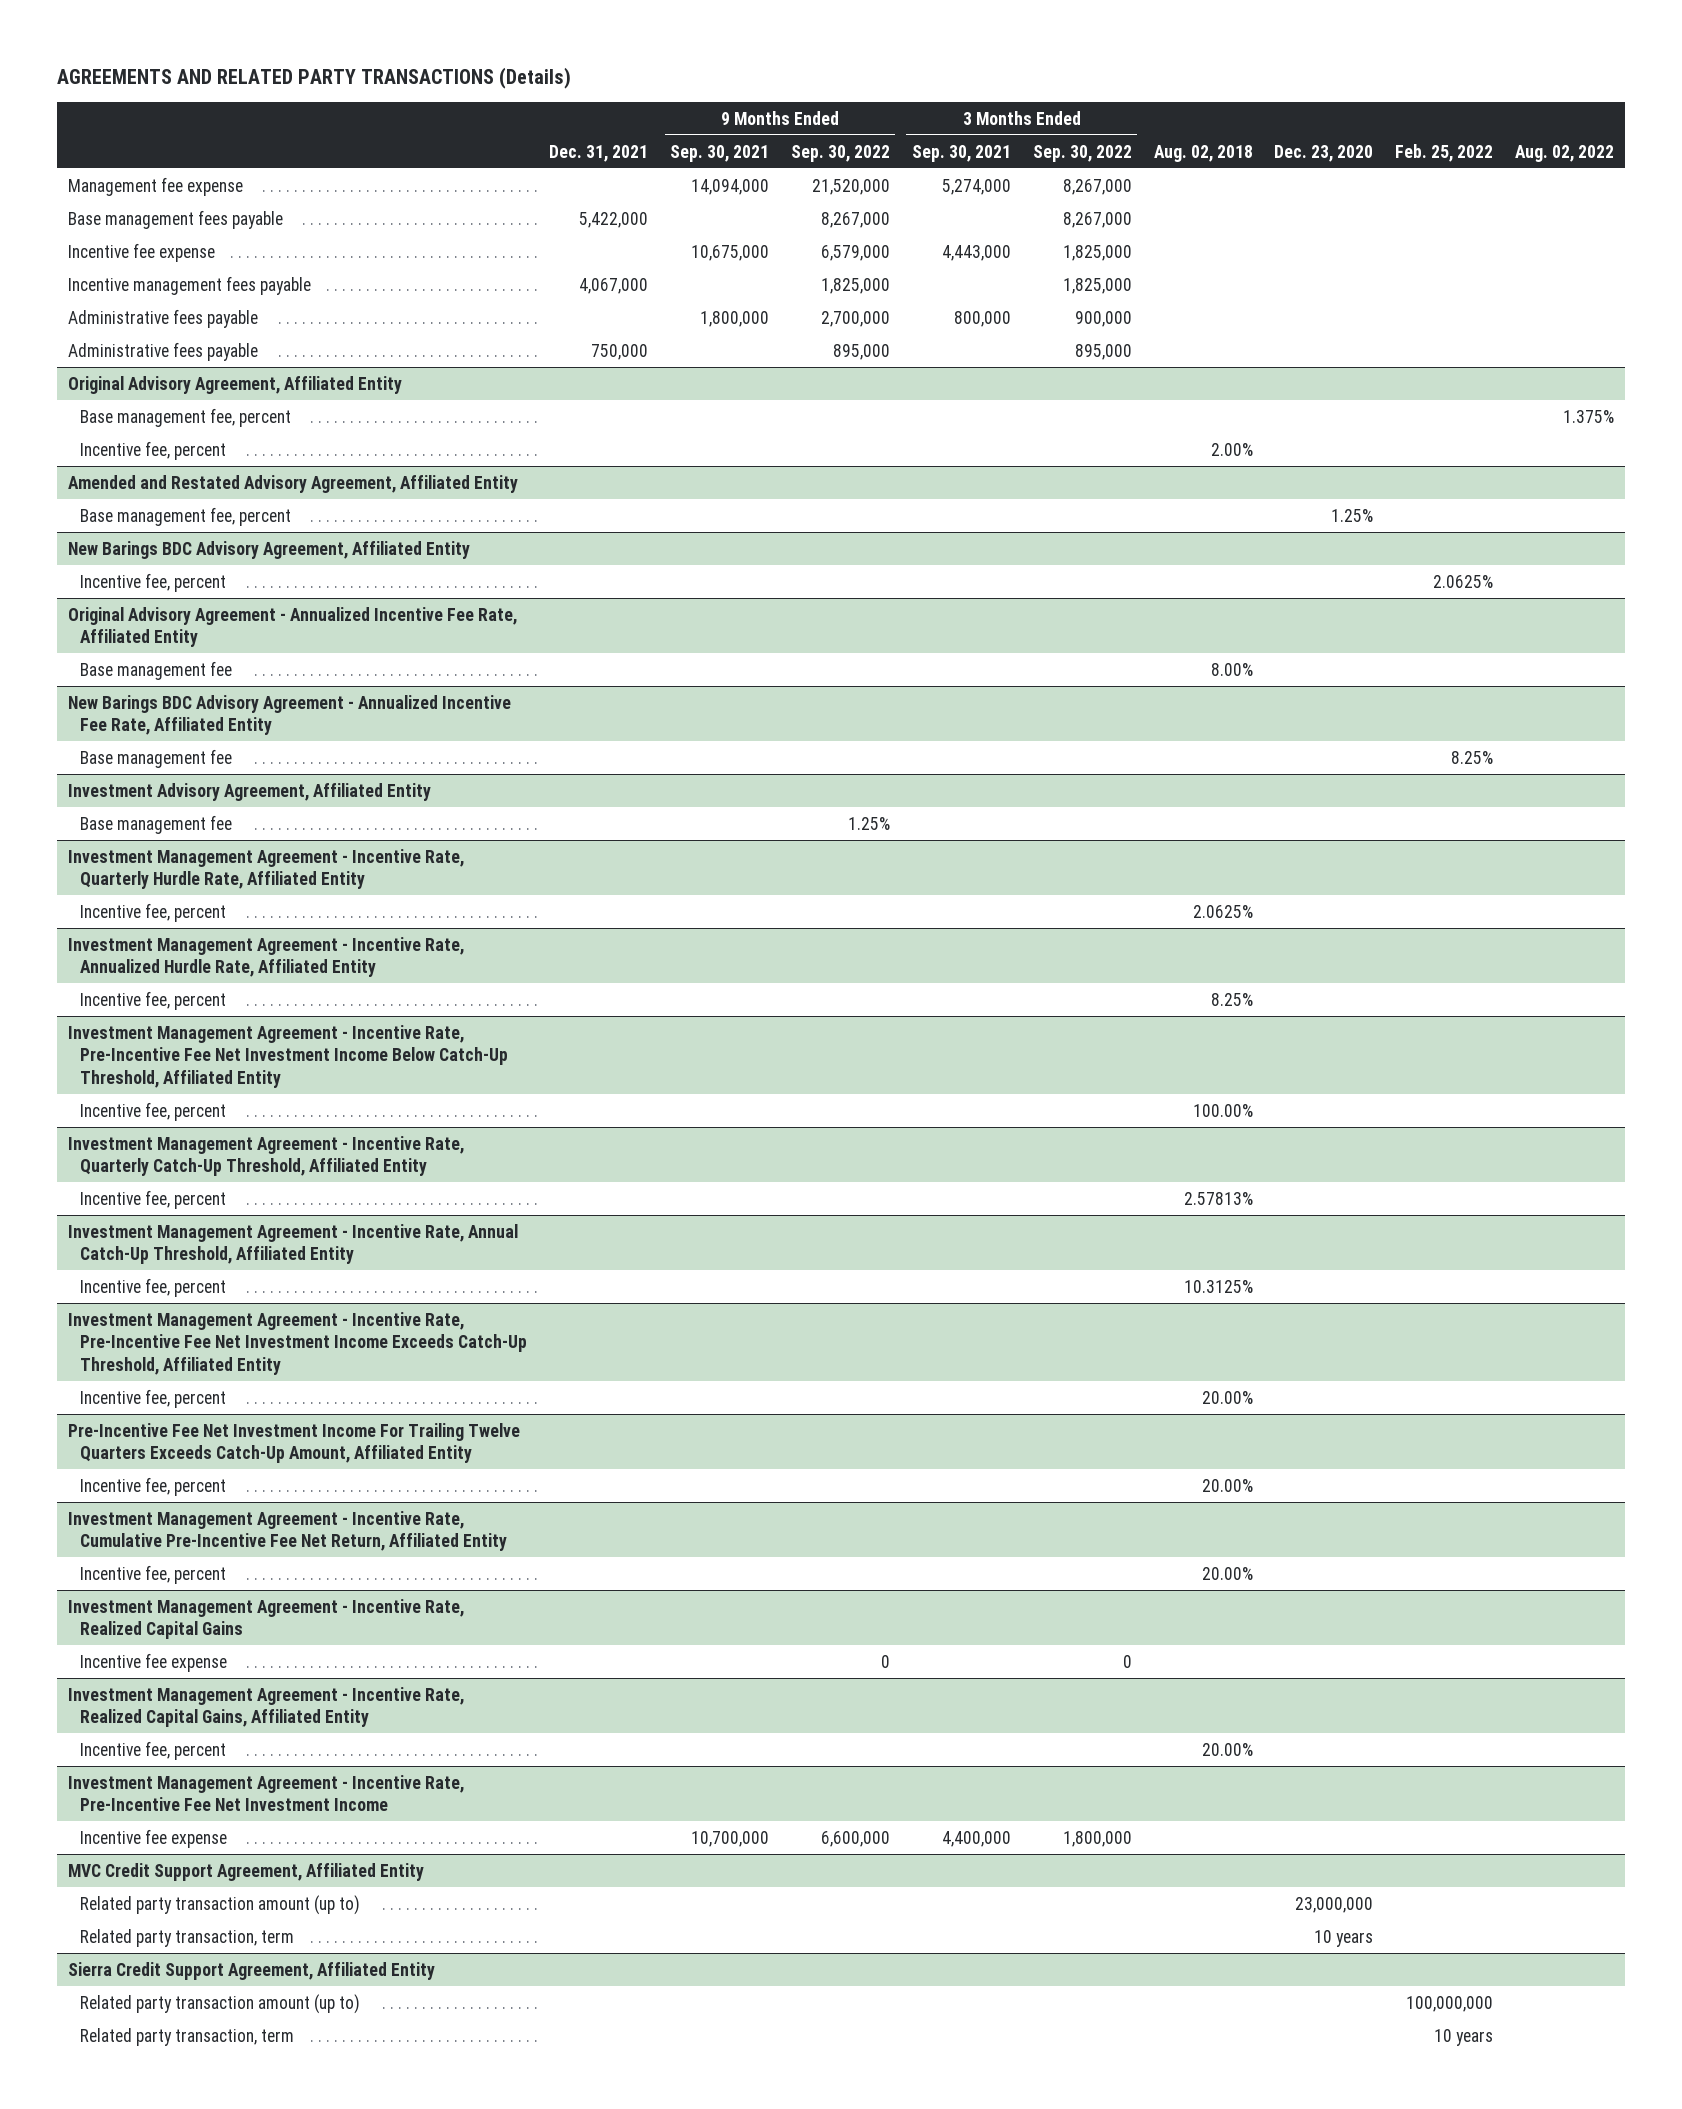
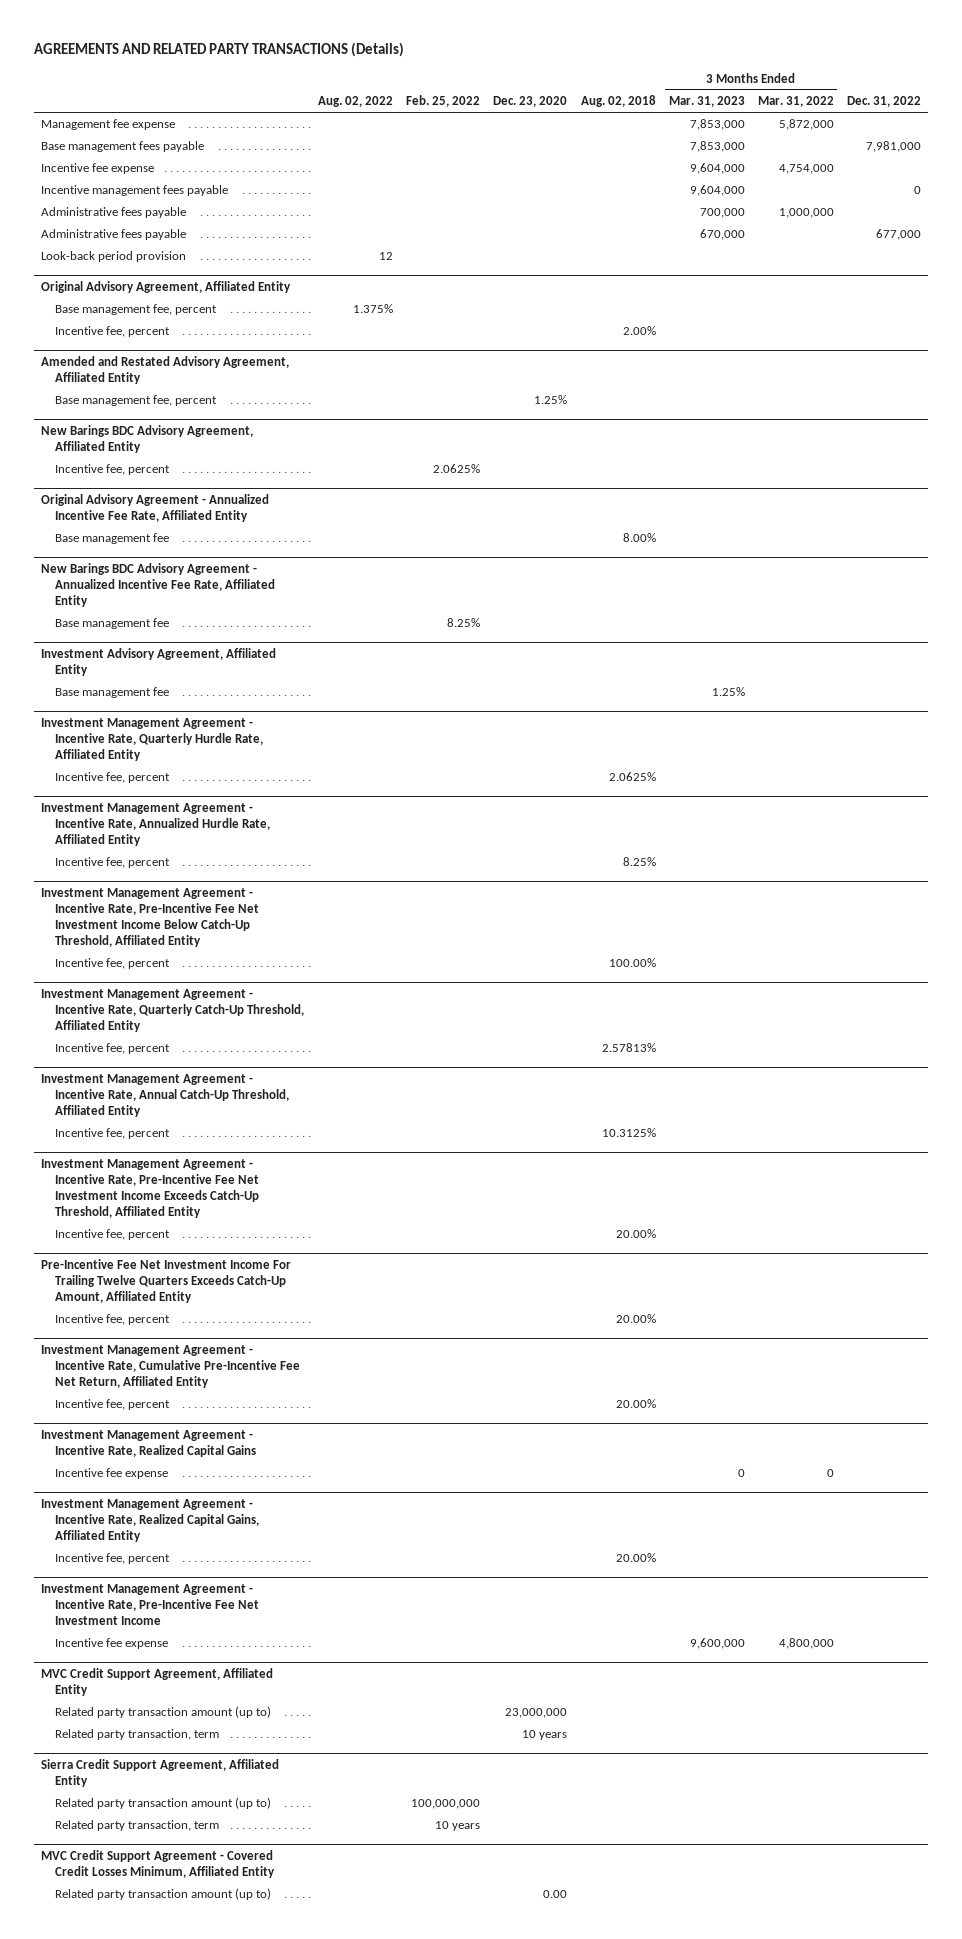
- | Dec. 31, 2021 | 9 Months Ended Sep. 30, 2021 | 9 Months Ended Sep. 30, 2022 | 3 Months Ended Sep. 30, 2021 | 3 Months Ended Sep. 30, 2022 | Aug. 02, 2018 | Dec. 23, 2020 | Feb. 25, 2022 | Aug. 02, 2022
+ | Aug. 02, 2022 | Feb. 25, 2022 | Dec. 23, 2020 | Aug. 02, 2018 | 3 Months Ended Mar. 31, 2023 | 3 Months Ended Mar. 31, 2022 | Dec. 31, 2022
+ Look-back period provision | 12 | | | | | |
+ MVC Credit Support Agreement - Covered Credit Losses Minimum, Affiliated Entity
+ Related party transaction amount (up to) | | | 0.00 | | | |

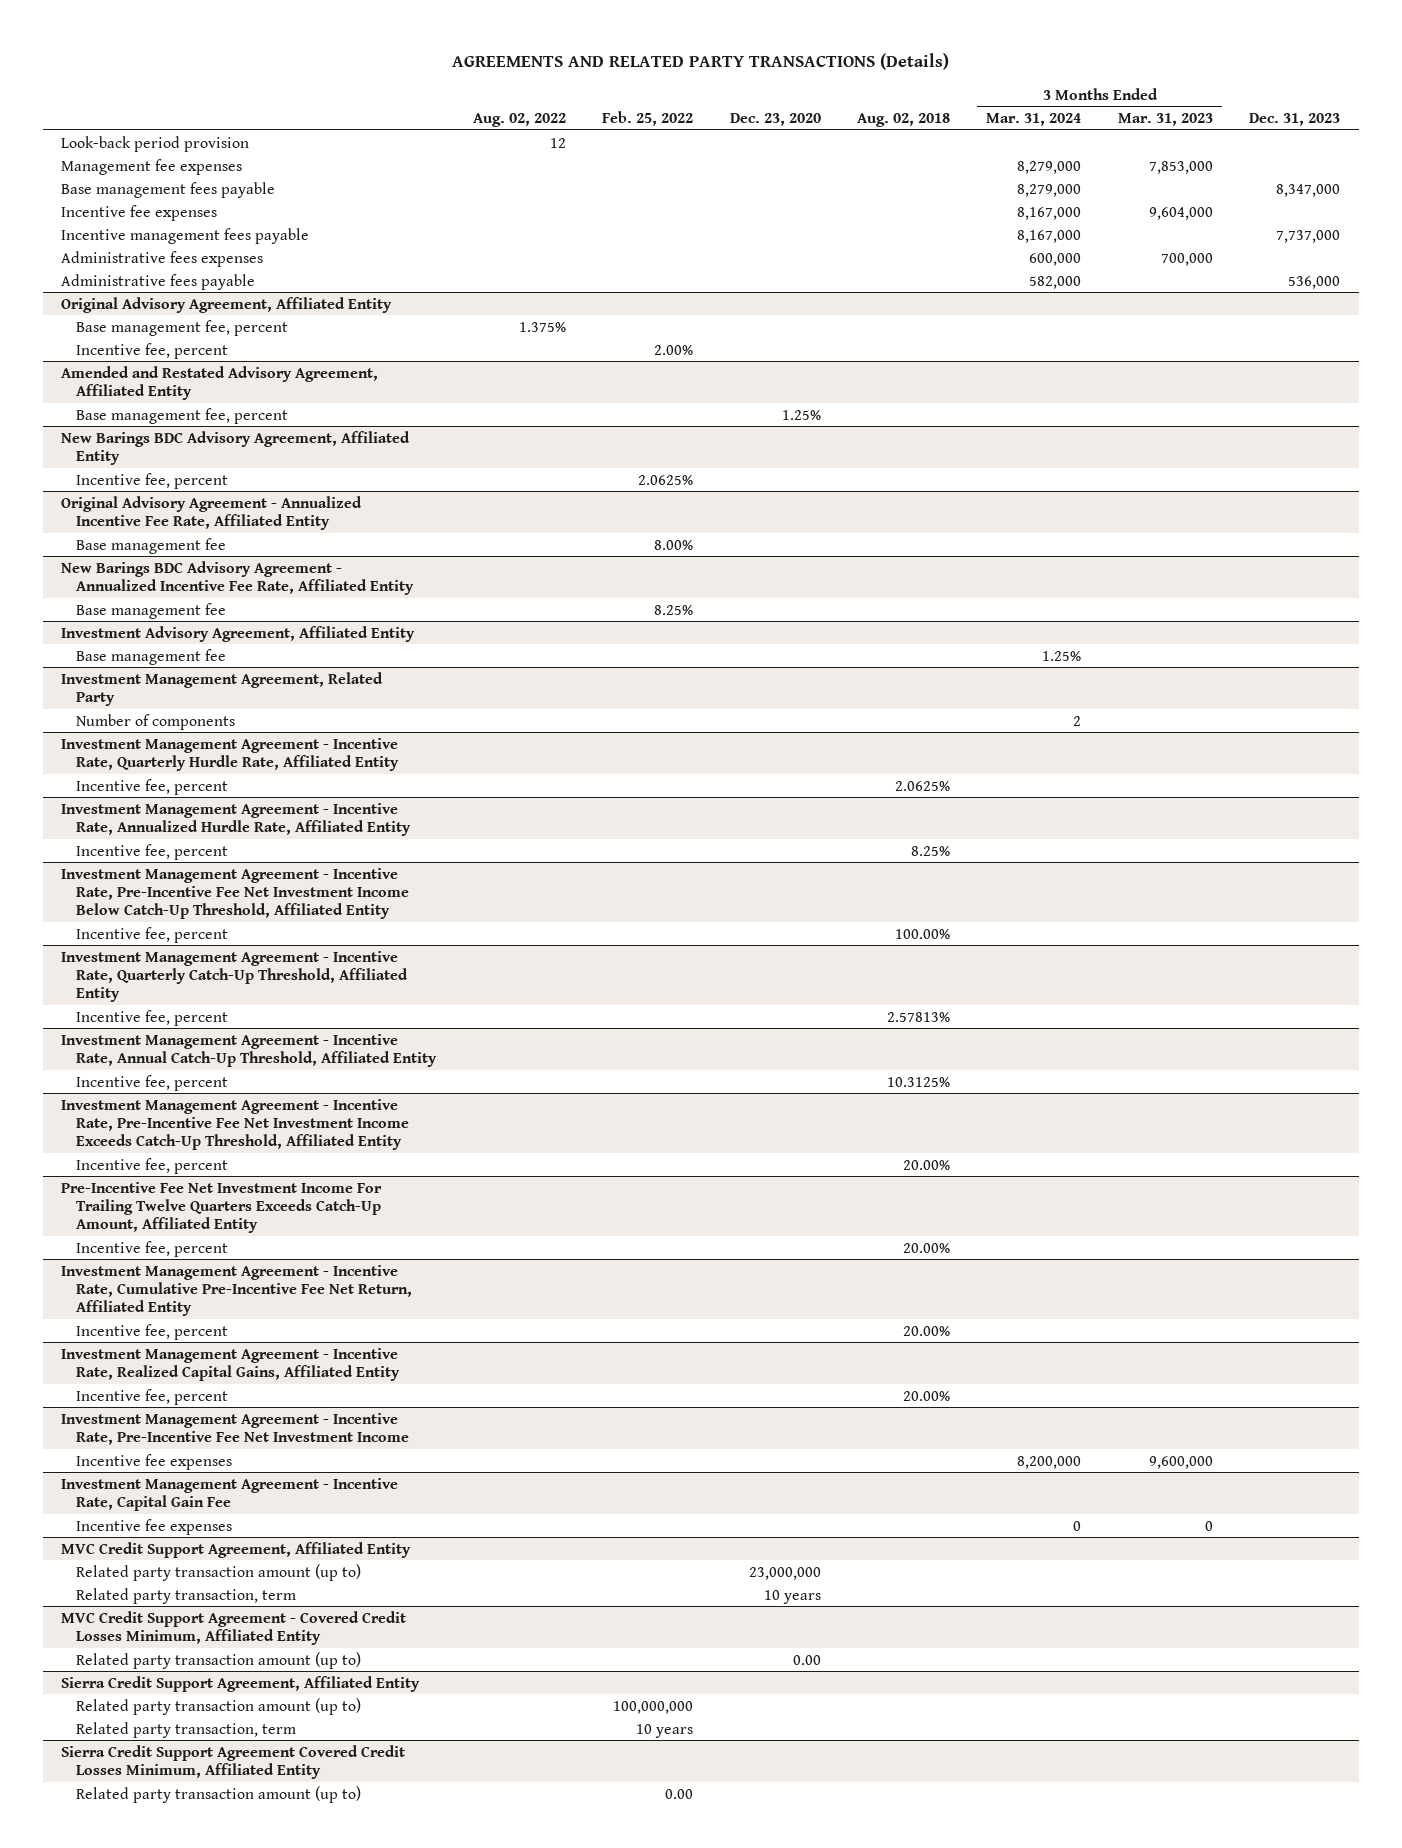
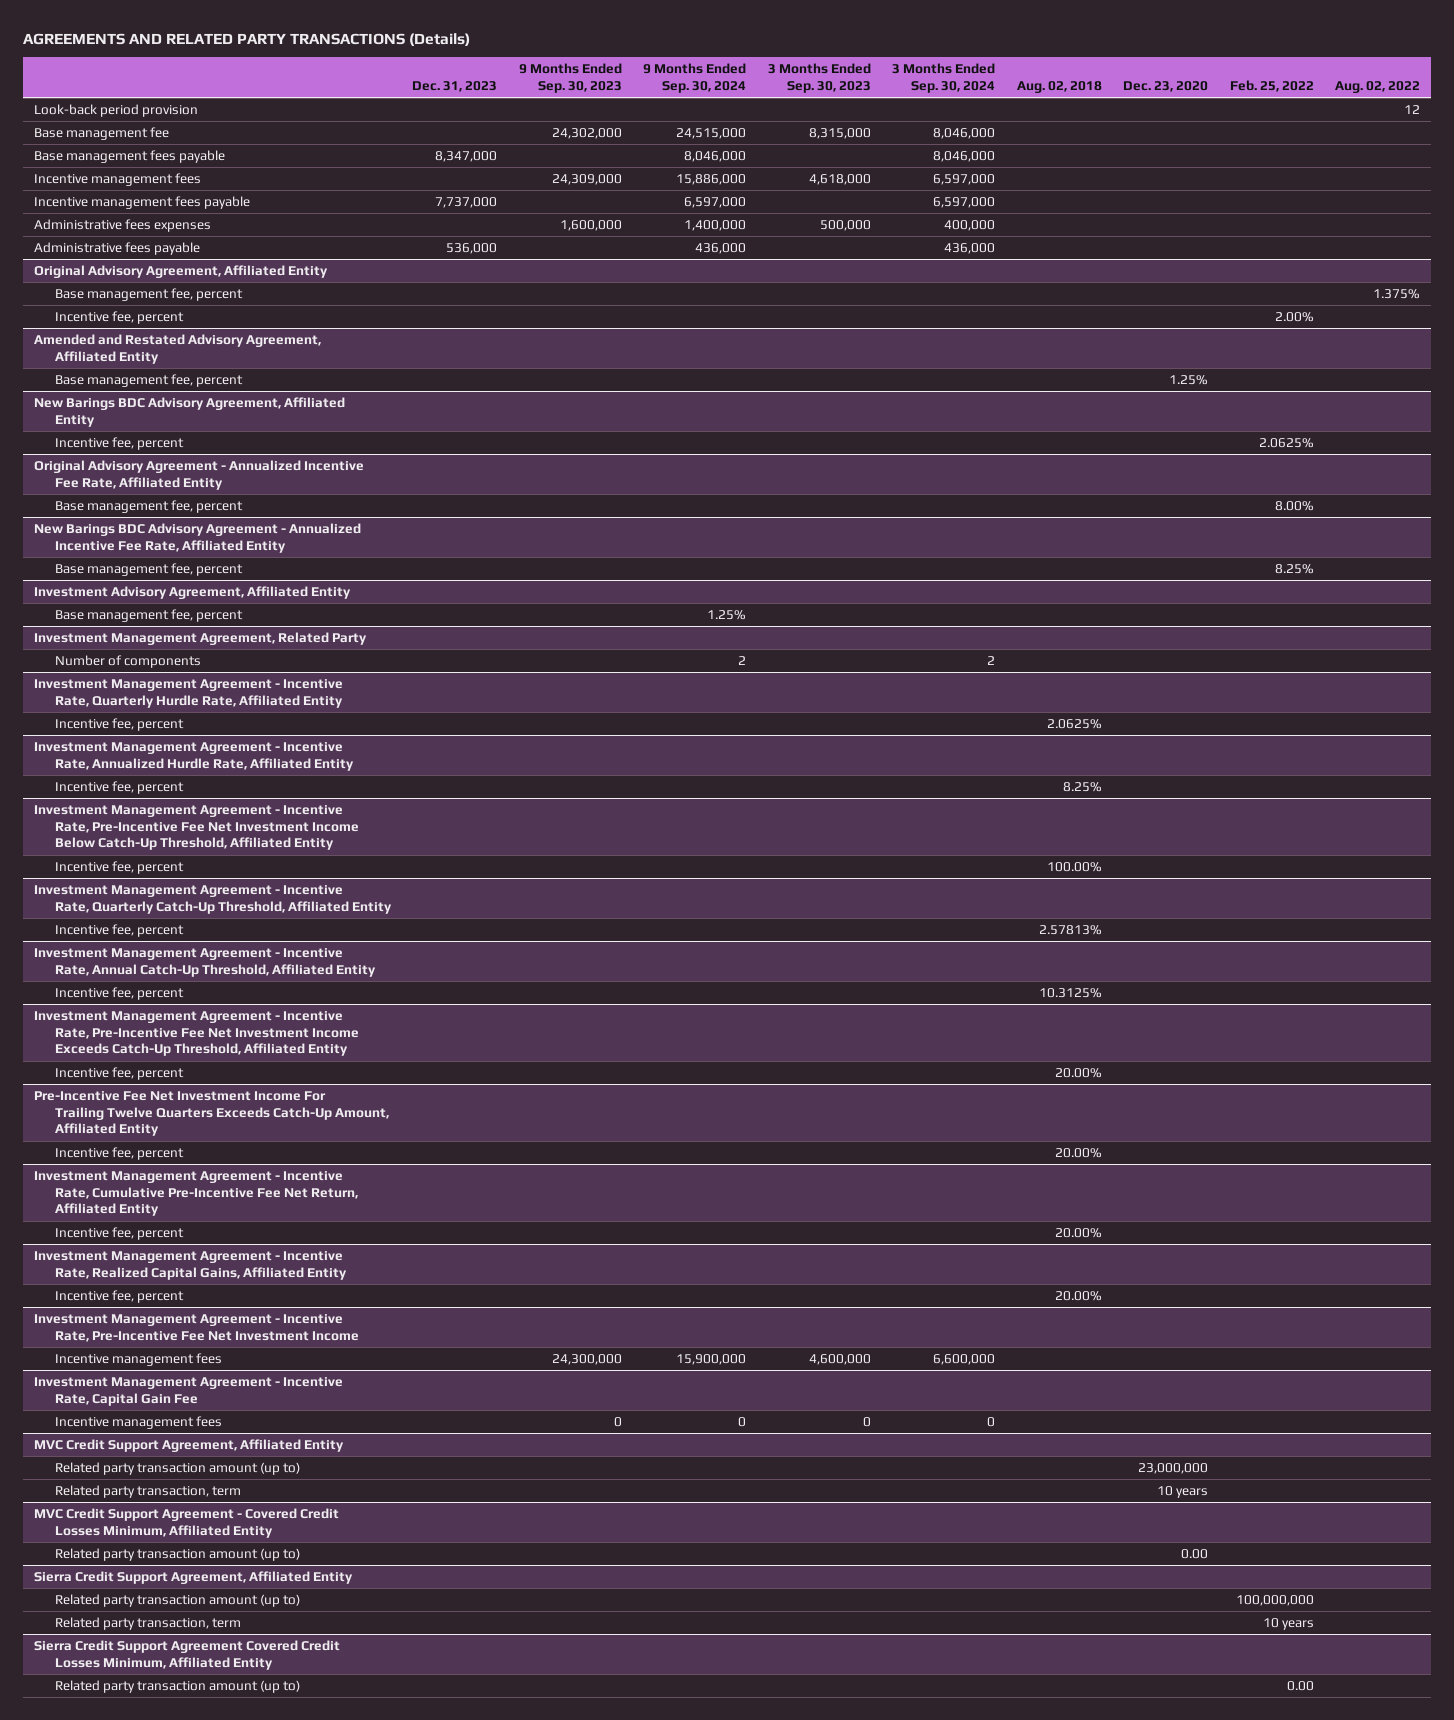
- | Aug. 02, 2022 | Feb. 25, 2022 | Dec. 23, 2020 | Aug. 02, 2018 | 3 Months Ended Mar. 31, 2024 | 3 Months Ended Mar. 31, 2023 | Dec. 31, 2023
+ | Dec. 31, 2023 | 9 Months Ended Sep. 30, 2023 | 9 Months Ended Sep. 30, 2024 | 3 Months Ended Sep. 30, 2023 | 3 Months Ended Sep. 30, 2024 | Aug. 02, 2018 | Dec. 23, 2020 | Feb. 25, 2022 | Aug. 02, 2022
- Management fee expenses | | | | | 8,279,000 | 7,853,000 |
+ Base management fee | | 24,302,000 | 24,515,000 | 8,315,000 | 8,046,000 | | | |
- Incentive fee expenses | | | | | 8,167,000 | 9,604,000 |
+ Incentive management fees | | 24,309,000 | 15,886,000 | 4,618,000 | 6,597,000 | | | |
@ Original Advisory Agreement - Annualized Incentive Fee Rate, Affiliated Entity
- Base management fee | | 8.00% | | | | |
+ Base management fee, percent | | | | | | | | 8.00% |
@ New Barings BDC Advisory Agreement - Annualized Incentive Fee Rate, Affiliated Entity
- Base management fee | | 8.25% | | | | |
+ Base management fee, percent | | | | | | | | 8.25% |
@ Investment Advisory Agreement, Affiliated Entity
- Base management fee | | | | | 1.25% | |
+ Base management fee, percent | | | 1.25% | | | | | |
@ Investment Management Agreement - Incentive Rate, Pre-Incentive Fee Net Investment Income
- Incentive fee expenses | | | | | 8,200,000 | 9,600,000 |
+ Incentive management fees | | 24,300,000 | 15,900,000 | 4,600,000 | 6,600,000 | | | |
@ Investment Management Agreement - Incentive Rate, Capital Gain Fee
- Incentive fee expenses | | | | | 0 | 0 |
+ Incentive management fees | | 0 | 0 | 0 | 0 | | | |

